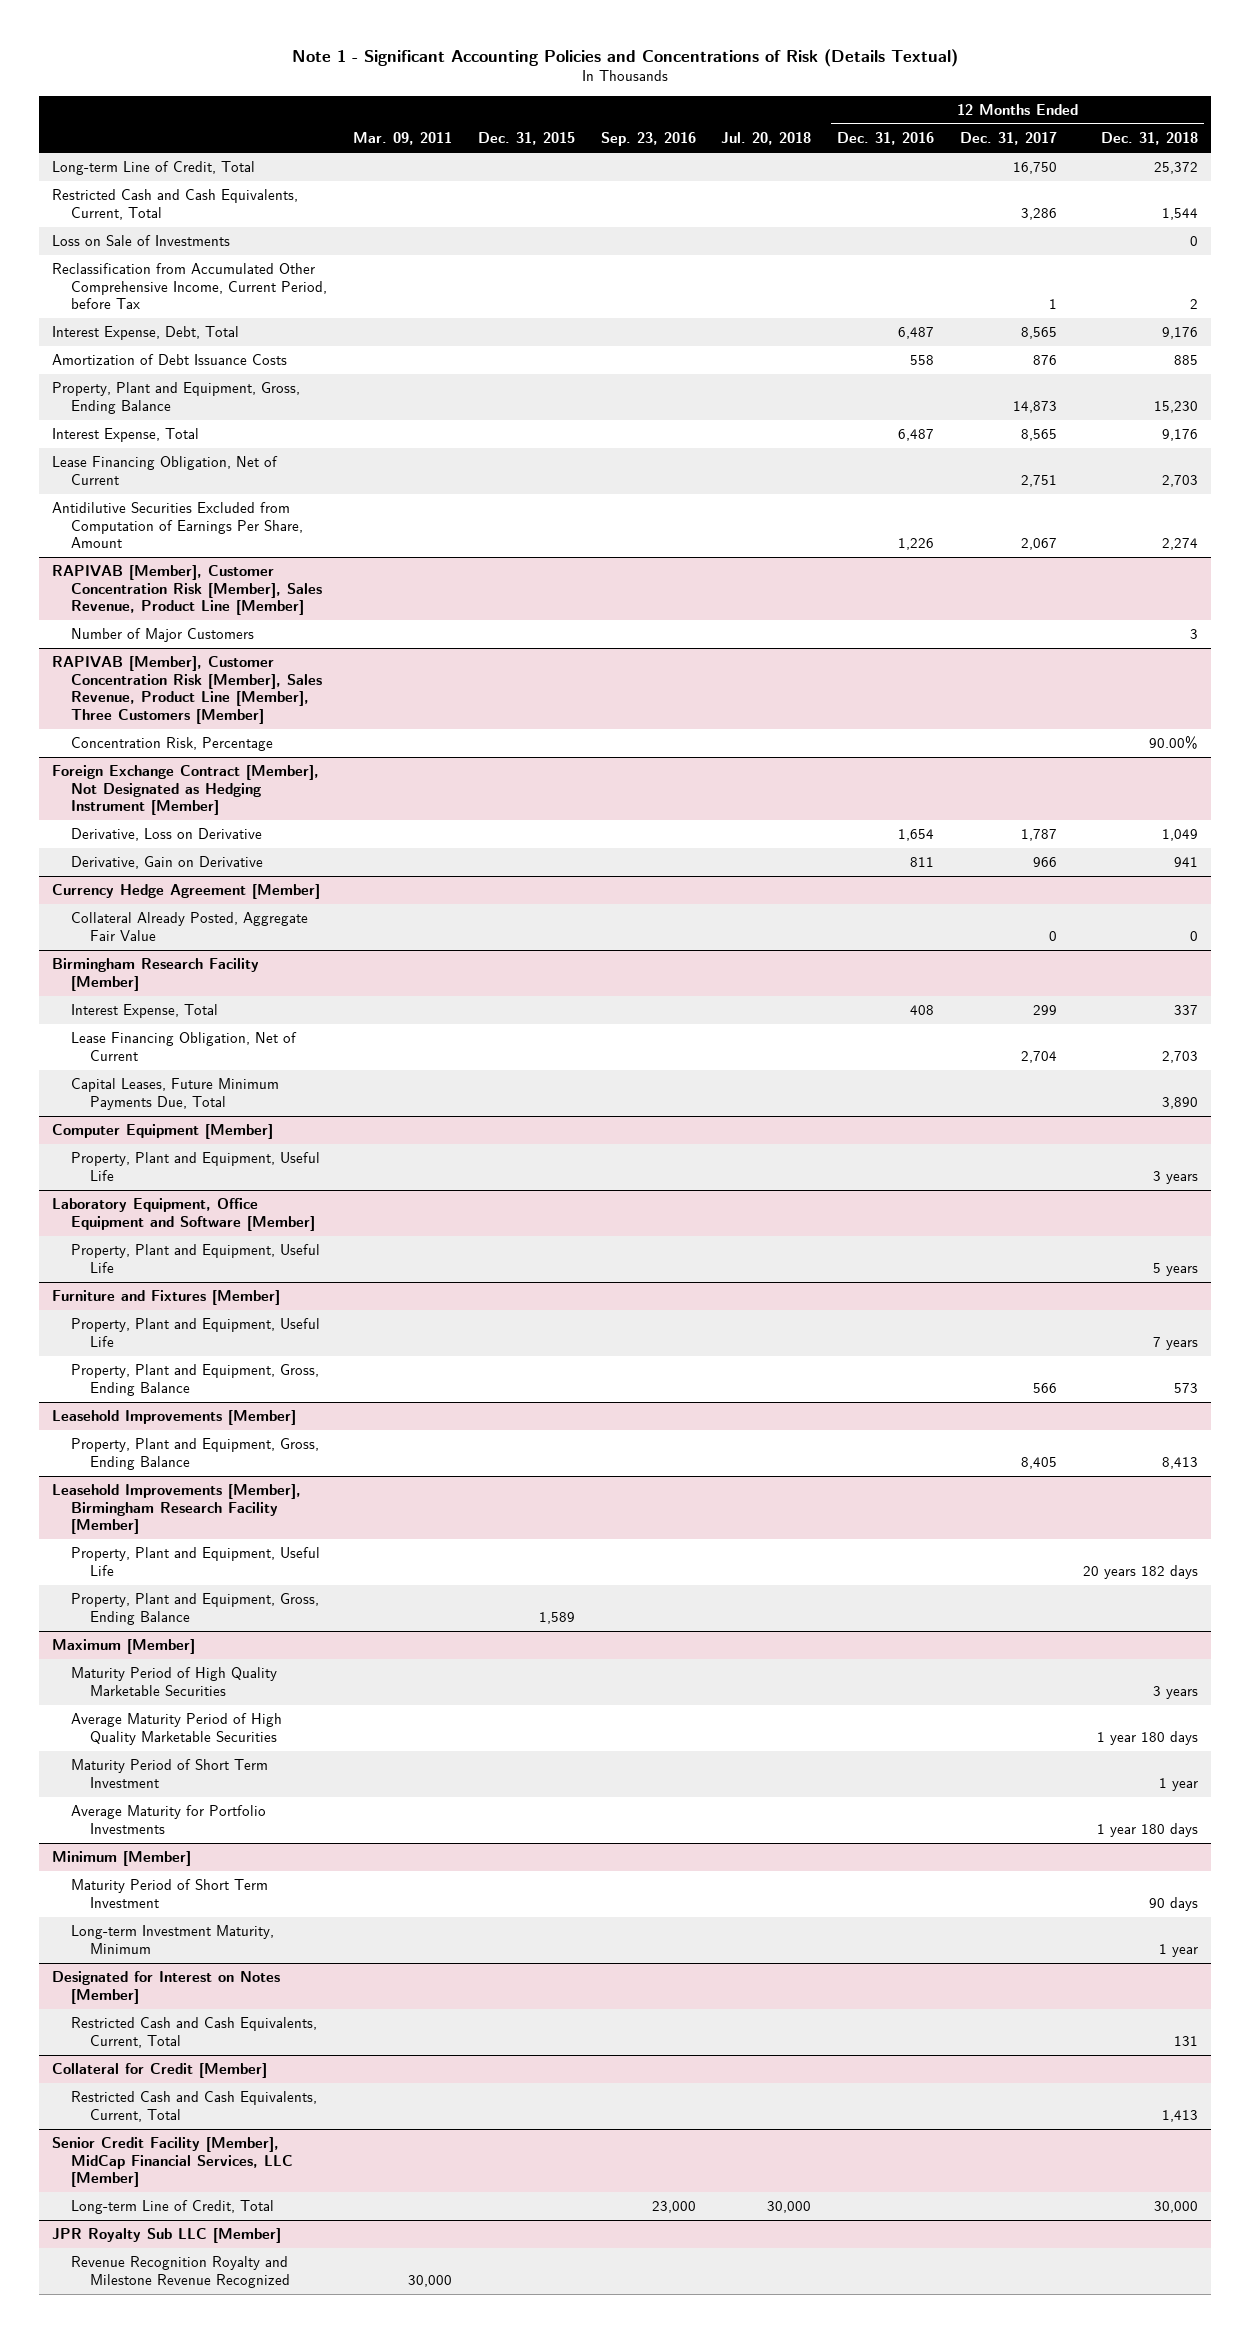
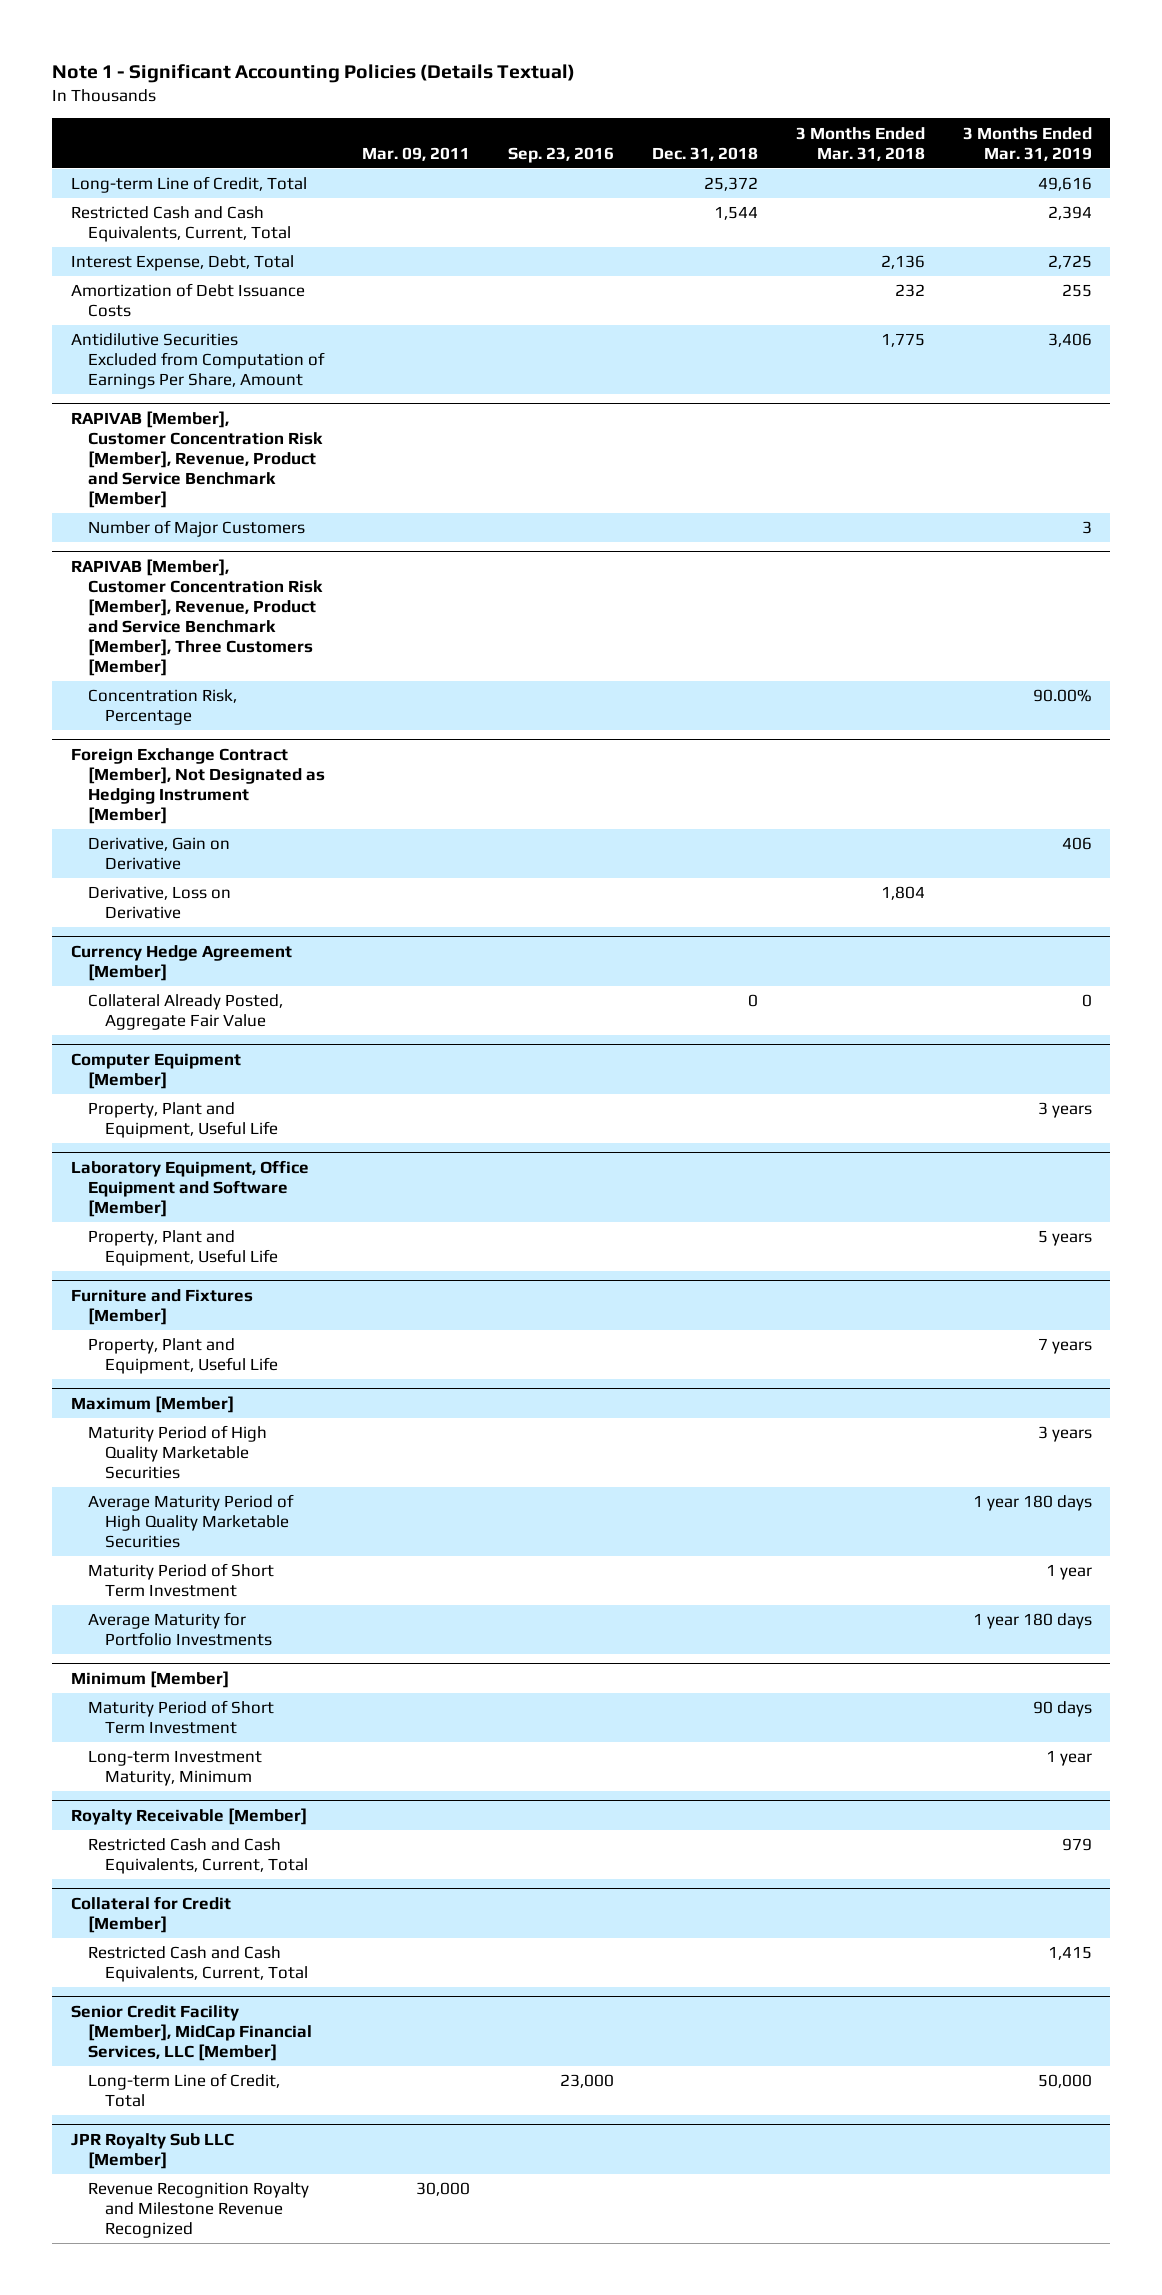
- Note 1 - Significant Accounting Policies and Concentrations of Risk (Details Textual)
+ Note 1 - Significant Accounting Policies (Details Textual)
- | Mar. 09, 2011 | Dec. 31, 2015 | Sep. 23, 2016 | Jul. 20, 2018 | 12 Months Ended Dec. 31, 2016 | 12 Months Ended Dec. 31, 2017 | 12 Months Ended Dec. 31, 2018
+ | Mar. 09, 2011 | Sep. 23, 2016 | Dec. 31, 2018 | 3 Months Ended Mar. 31, 2018 | 3 Months Ended Mar. 31, 2019
- Loss on Sale of Investments | | | | | | | 0
- Reclassification from Accumulated Other Comprehensive Income, Current Period, before Tax | | | | | | 1 | 2
- Property, Plant and Equipment, Gross, Ending Balance | | | | | | 14,873 | 15,230
- Interest Expense, Total | | | | | 6,487 | 8,565 | 9,176
- Lease Financing Obligation, Net of Current | | | | | | 2,751 | 2,703
- RAPIVAB [Member], Customer Concentration Risk [Member], Sales Revenue, Product Line [Member]
+ RAPIVAB [Member], Customer Concentration Risk [Member], Revenue, Product and Service Benchmark [Member]
- RAPIVAB [Member], Customer Concentration Risk [Member], Sales Revenue, Product Line [Member], Three Customers [Member]
+ RAPIVAB [Member], Customer Concentration Risk [Member], Revenue, Product and Service Benchmark [Member], Three Customers [Member]
@ Foreign Exchange Contract [Member], Not Designated as Hedging Instrument [Member]
moved down: Derivative, Loss on Derivative | | | | 1,804 |
- Birmingham Research Facility [Member]
- Interest Expense, Total | | | | | 408 | 299 | 337
- Lease Financing Obligation, Net of Current | | | | | | 2,704 | 2,703
- Capital Leases, Future Minimum Payments Due, Total | | | | | | | 3,890
@ Furniture and Fixtures [Member]
- Property, Plant and Equipment, Gross, Ending Balance | | | | | | 566 | 573
- Leasehold Improvements [Member]
- Property, Plant and Equipment, Gross, Ending Balance | | | | | | 8,405 | 8,413
- Leasehold Improvements [Member], Birmingham Research Facility [Member]
- Property, Plant and Equipment, Useful Life | | | | | | | 20 years 182 days
- Property, Plant and Equipment, Gross, Ending Balance | | 1,589 | | | | |
- Designated for Interest on Notes [Member]
- Restricted Cash and Cash Equivalents, Current, Total | | | | | | | 131
+ Royalty Receivable [Member]
+ Restricted Cash and Cash Equivalents, Current, Total | | | | | 979

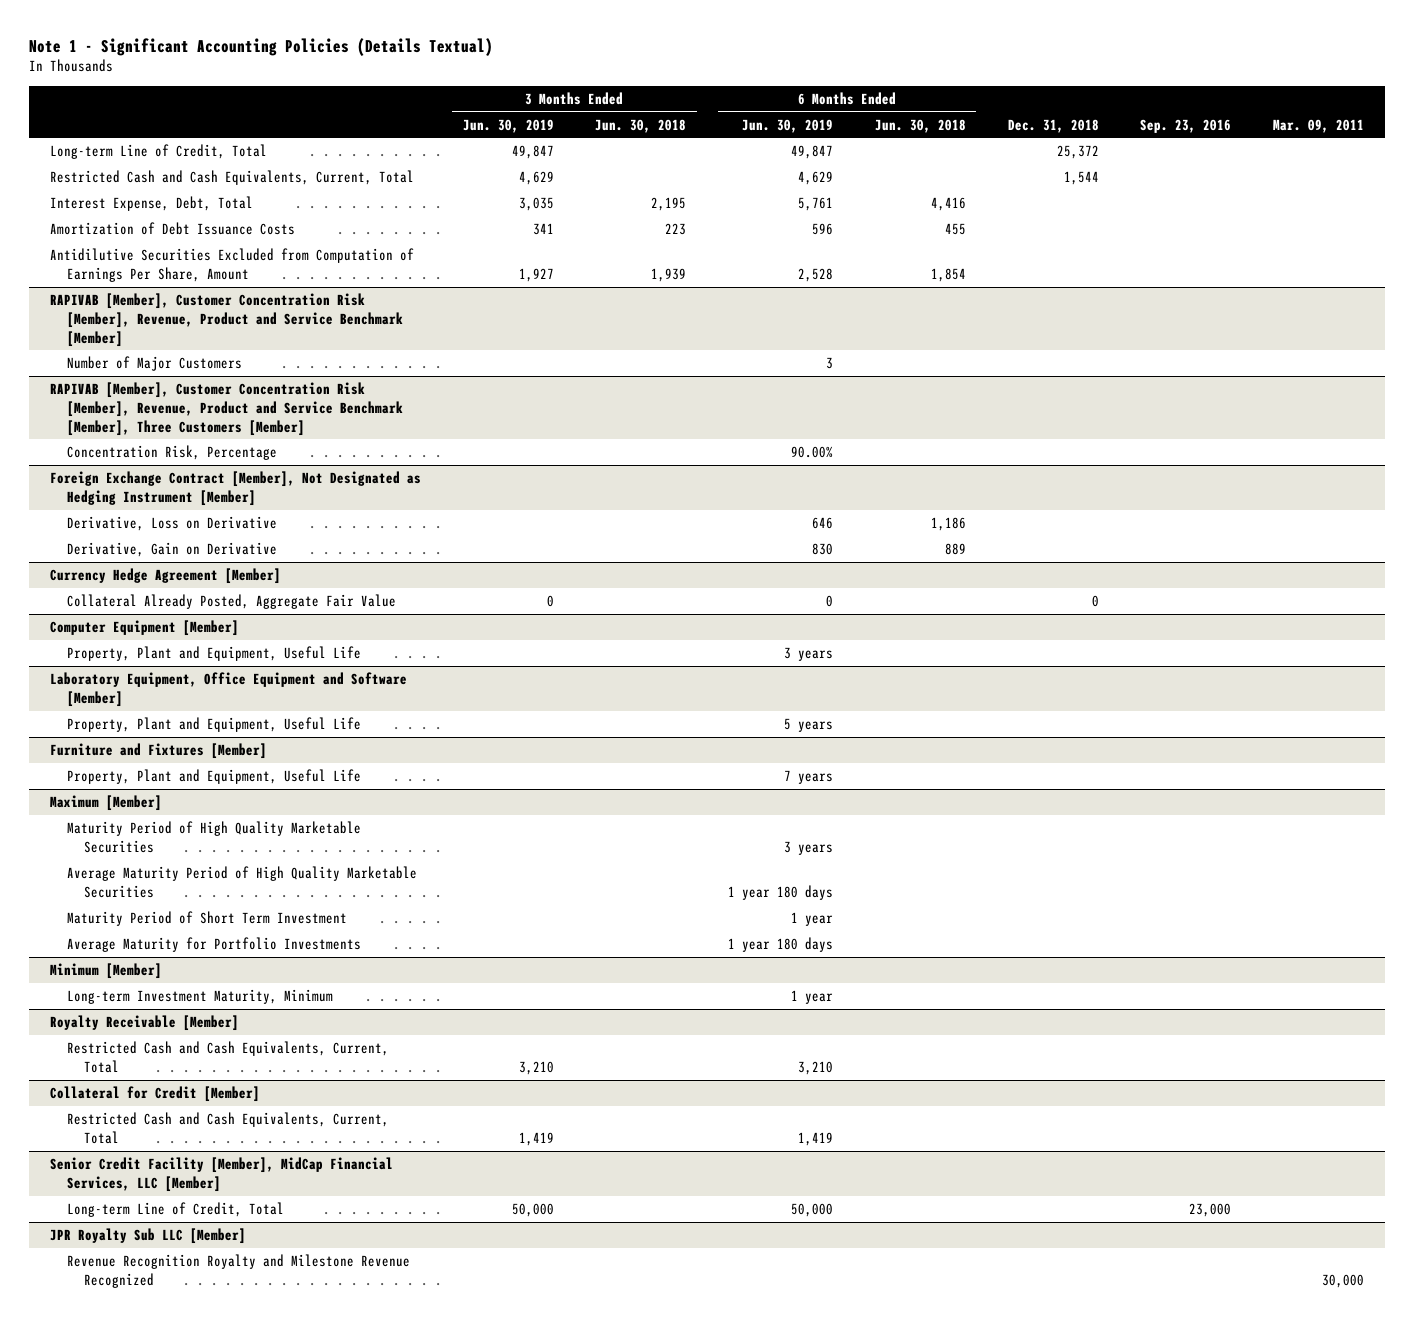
- | Mar. 09, 2011 | Sep. 23, 2016 | Dec. 31, 2018 | 3 Months Ended Mar. 31, 2018 | 3 Months Ended Mar. 31, 2019
+ | 3 Months Ended Jun. 30, 2019 | 3 Months Ended Jun. 30, 2018 | 6 Months Ended Jun. 30, 2019 | 6 Months Ended Jun. 30, 2018 | Dec. 31, 2018 | Sep. 23, 2016 | Mar. 09, 2011
@ Foreign Exchange Contract [Member], Not Designated as Hedging Instrument [Member]
moved down: Derivative, Gain on Derivative | | | 830 | 889 | | |
@ Minimum [Member]
- Maturity Period of Short Term Investment | | | | | 90 days

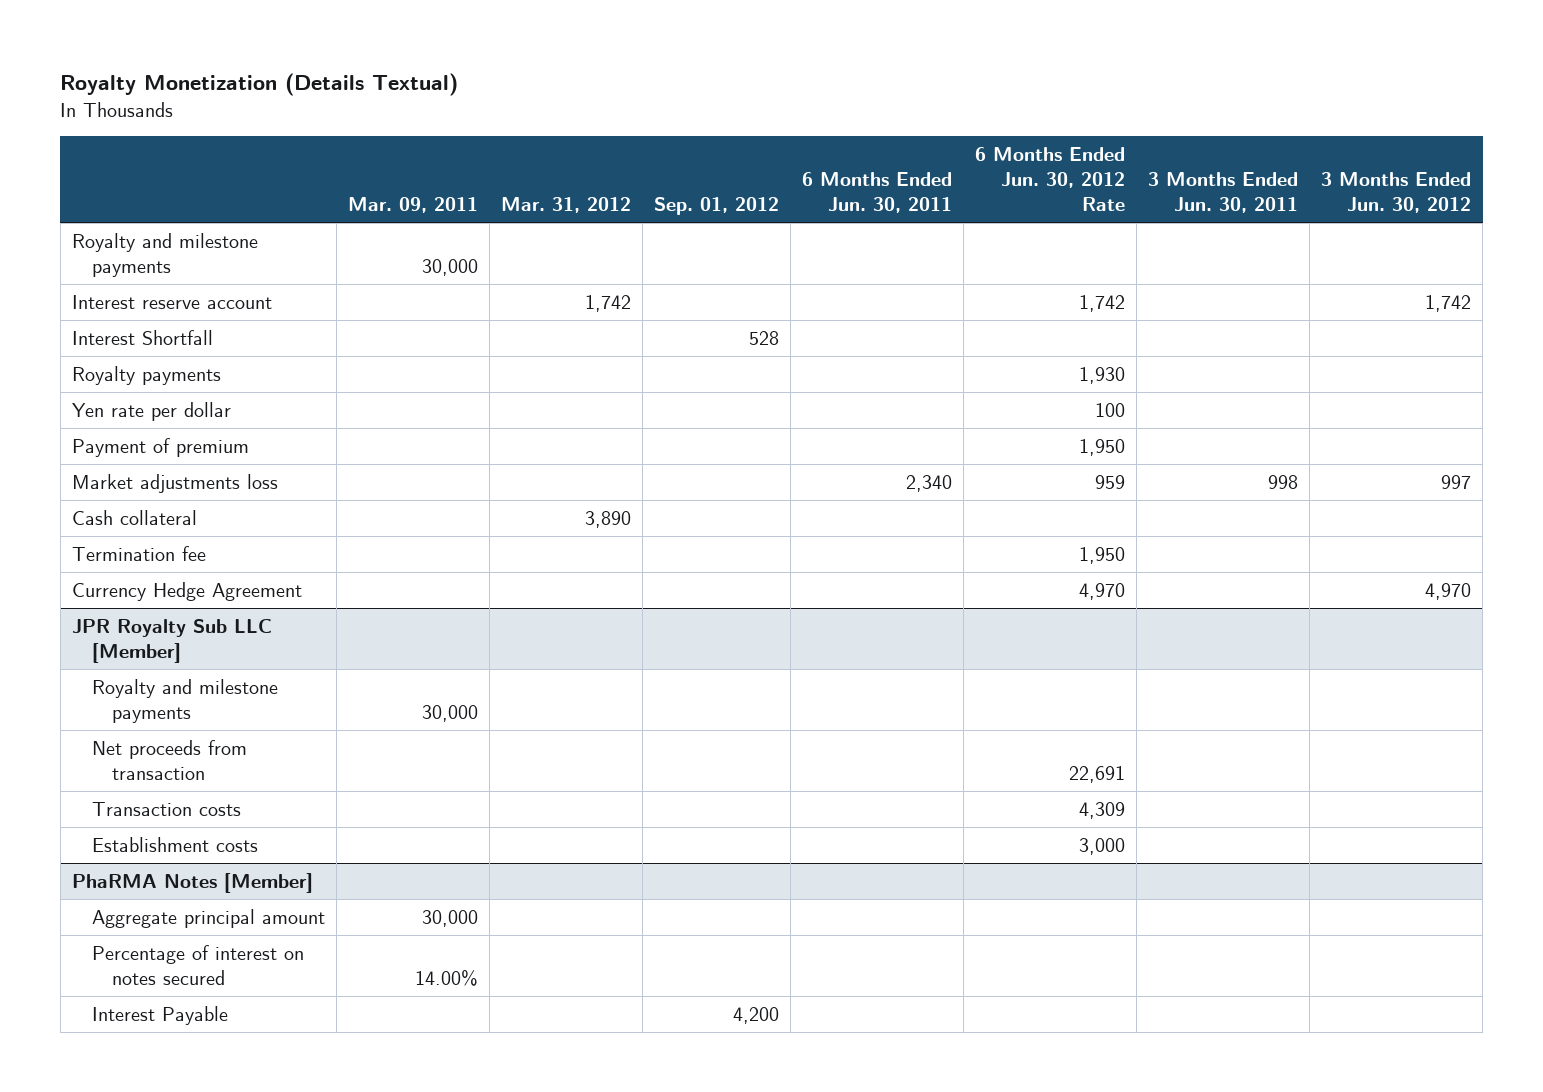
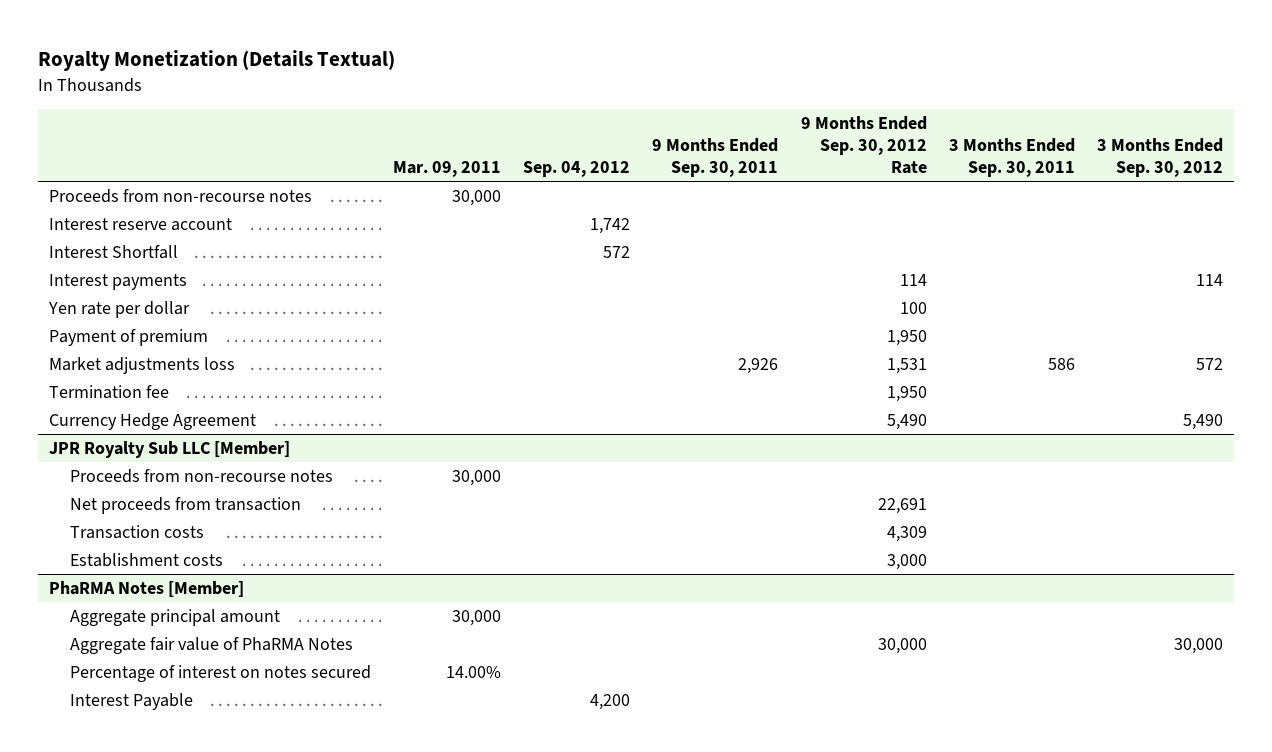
- | Mar. 09, 2011 | Mar. 31, 2012 | Sep. 01, 2012 | 6 Months Ended Jun. 30, 2011 | 6 Months Ended Jun. 30, 2012 Rate | 3 Months Ended Jun. 30, 2011 | 3 Months Ended Jun. 30, 2012
+ | Mar. 09, 2011 | Sep. 04, 2012 | 9 Months Ended Sep. 30, 2011 | 9 Months Ended Sep. 30, 2012 Rate | 3 Months Ended Sep. 30, 2011 | 3 Months Ended Sep. 30, 2012
- Royalty and milestone payments | 30,000 | | | | | |
+ Proceeds from non-recourse notes | 30,000 | | | | |
- Royalty payments | | | | | 1,930 | |
+ Interest payments | | | | 114 | | 114
- Cash collateral | | 3,890 | | | | |
@ JPR Royalty Sub LLC [Member]
- Royalty and milestone payments | 30,000 | | | | | |
+ Proceeds from non-recourse notes | 30,000 | | | | |
@ PhaRMA Notes [Member]
+ Aggregate fair value of PhaRMA Notes | | | | 30,000 | | 30,000

